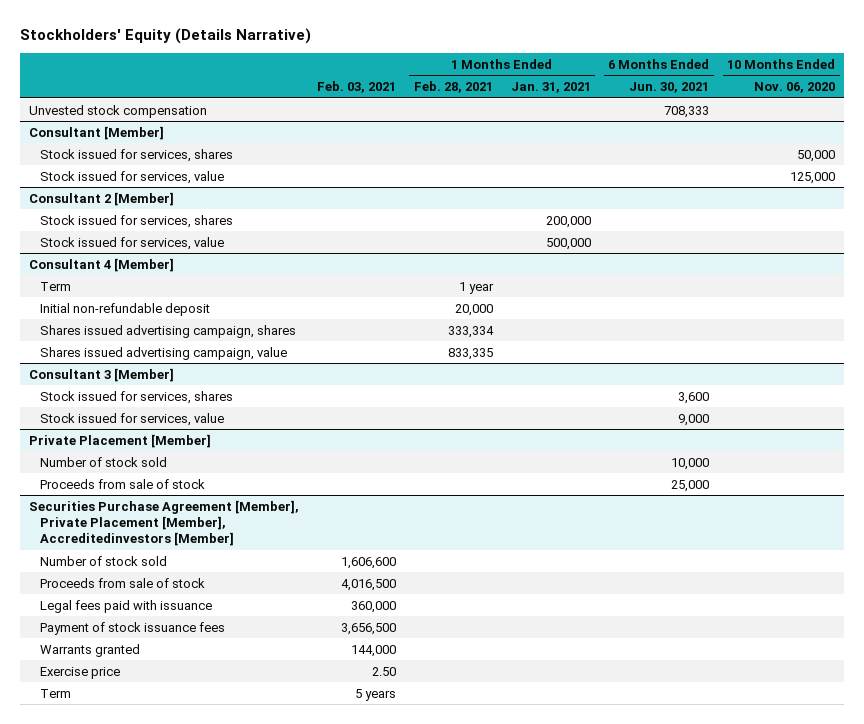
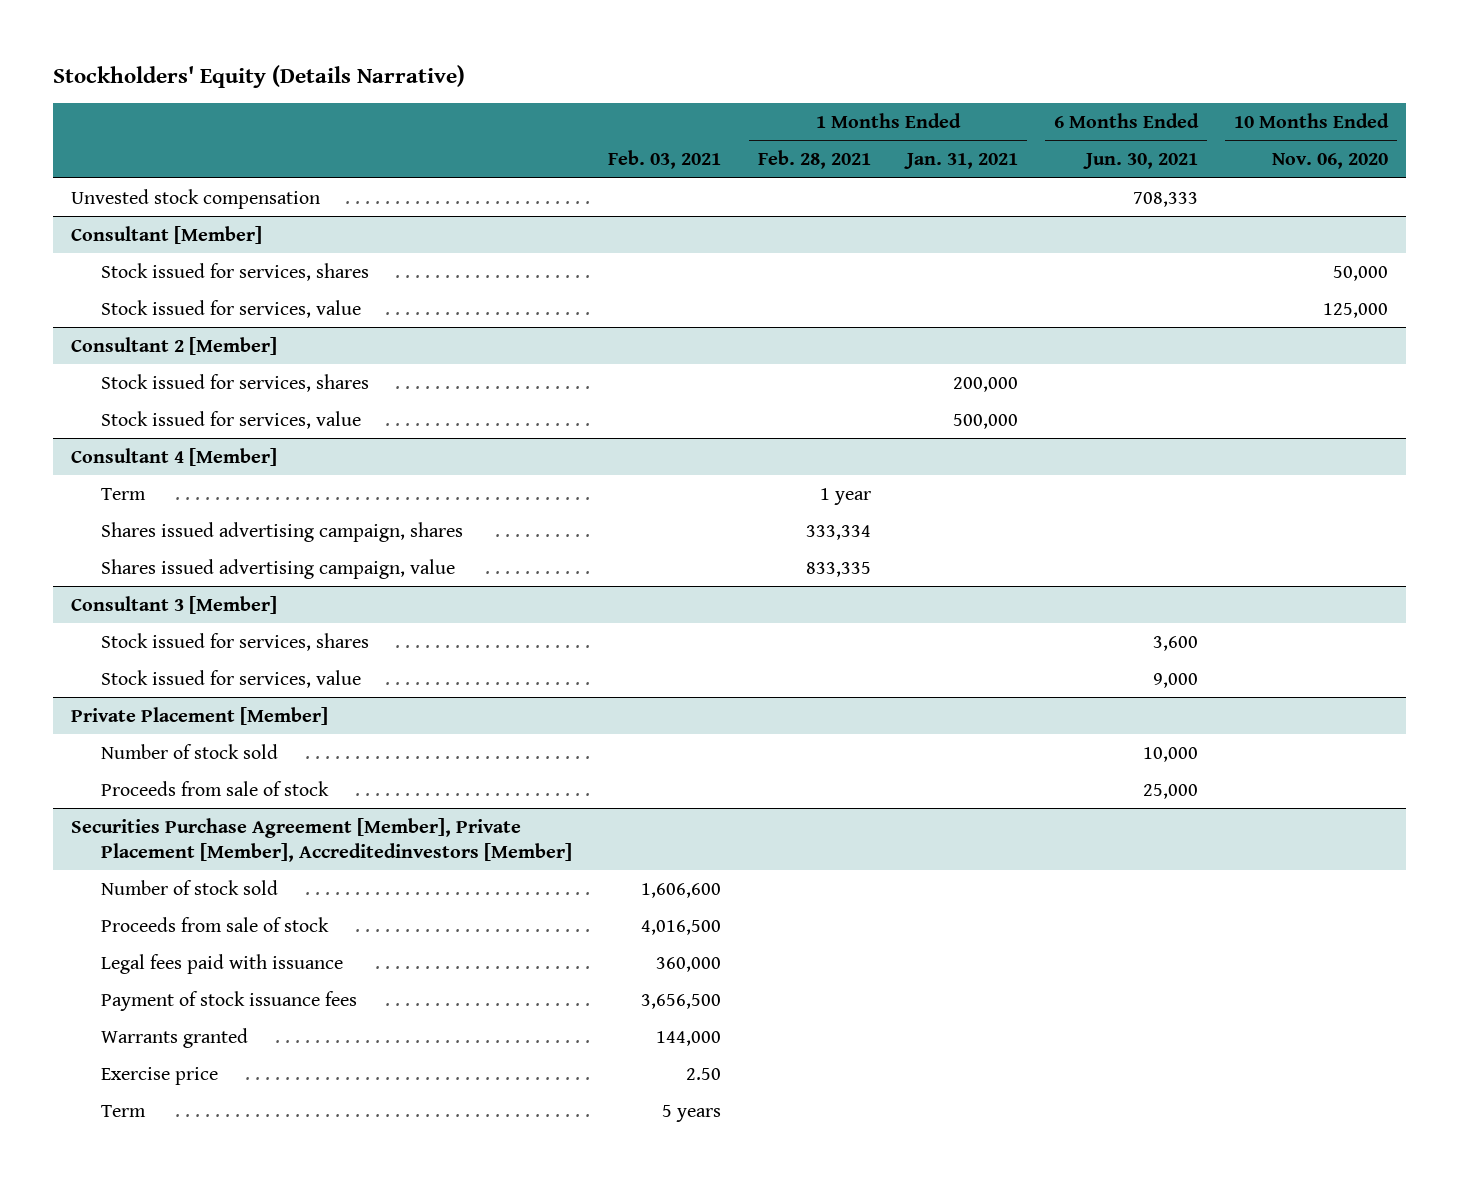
@ Consultant 4 [Member]
- Initial non-refundable deposit | | 20,000 | | |

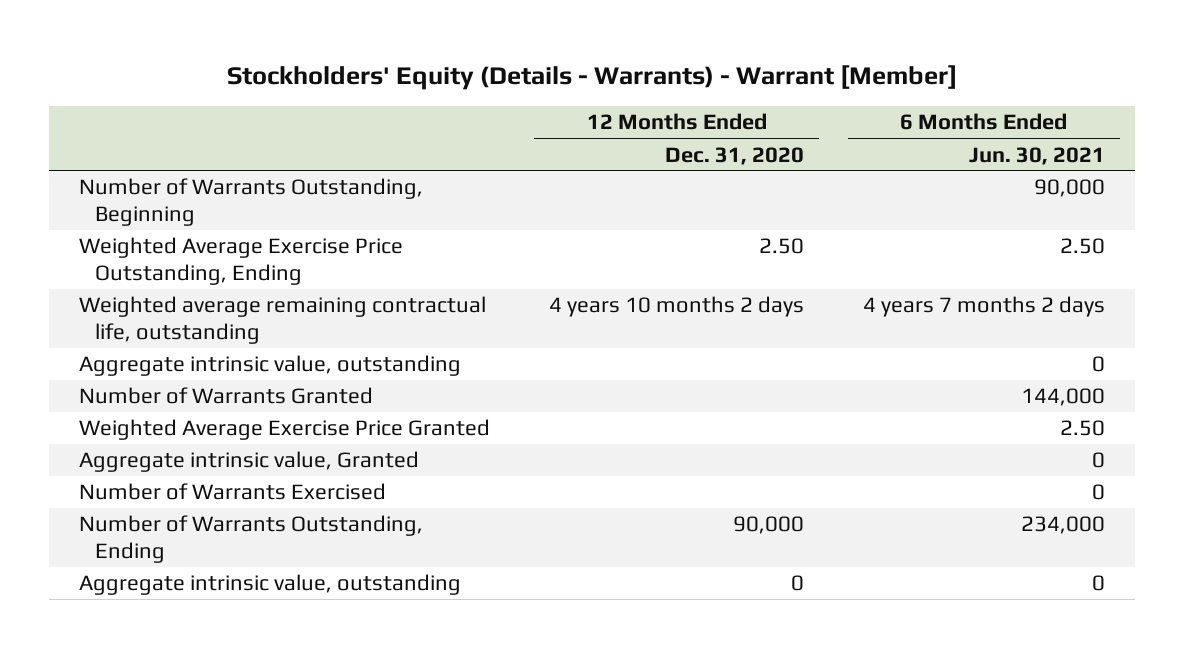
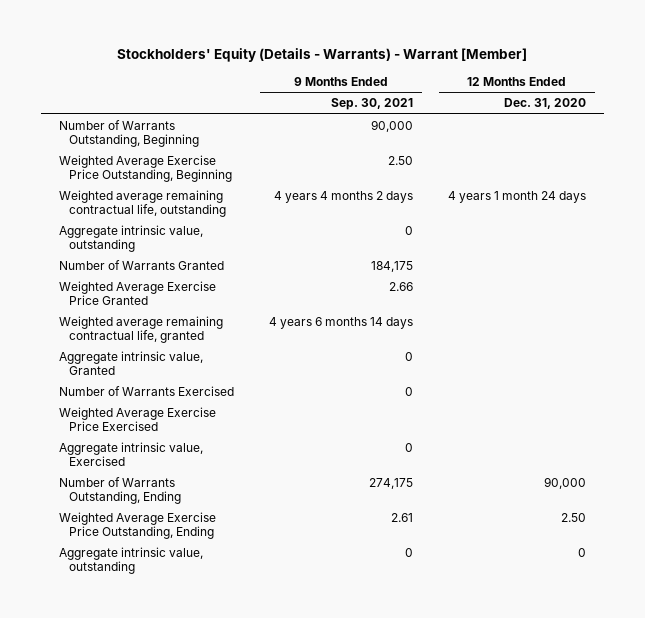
- | 12 Months Ended Dec. 31, 2020 | 6 Months Ended Jun. 30, 2021
+ | 9 Months Ended Sep. 30, 2021 | 12 Months Ended Dec. 31, 2020
- Weighted average remaining contractual life, outstanding | 4 years 10 months 2 days | 4 years 7 months 2 days
+ Weighted Average Exercise Price Outstanding, Beginning | 2.50 |
+ Weighted average remaining contractual life, outstanding | 4 years 4 months 2 days | 4 years 1 month 24 days
+ Weighted average remaining contractual life, granted | 4 years 6 months 14 days |
+ Weighted Average Exercise Price Exercised
+ Aggregate intrinsic value, Exercised | 0 |
moved down: Weighted Average Exercise Price Outstanding, Ending | 2.61 | 2.50

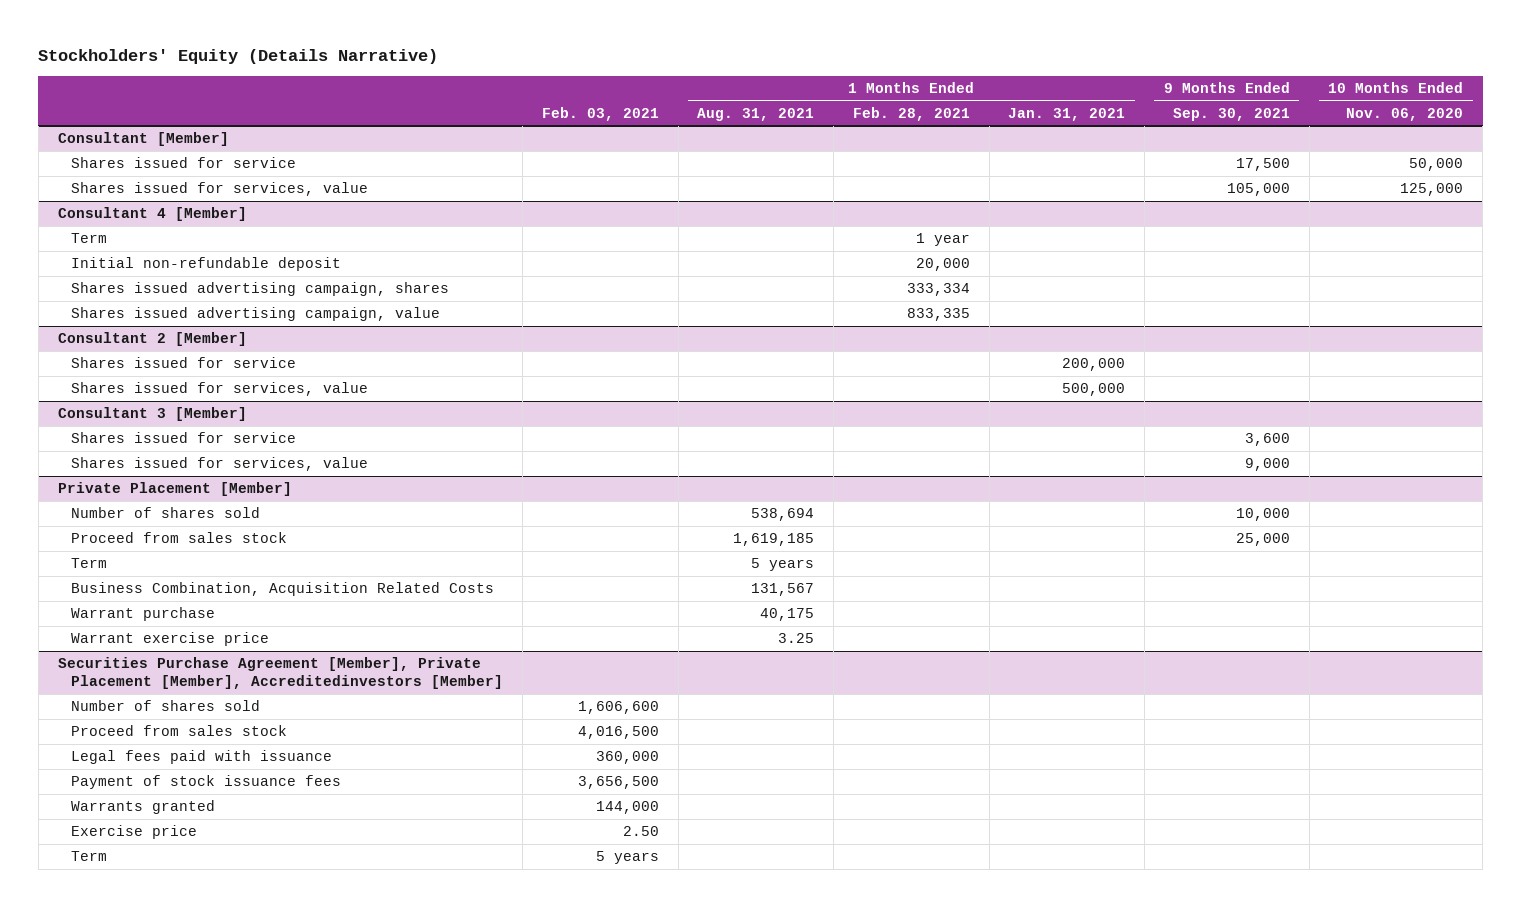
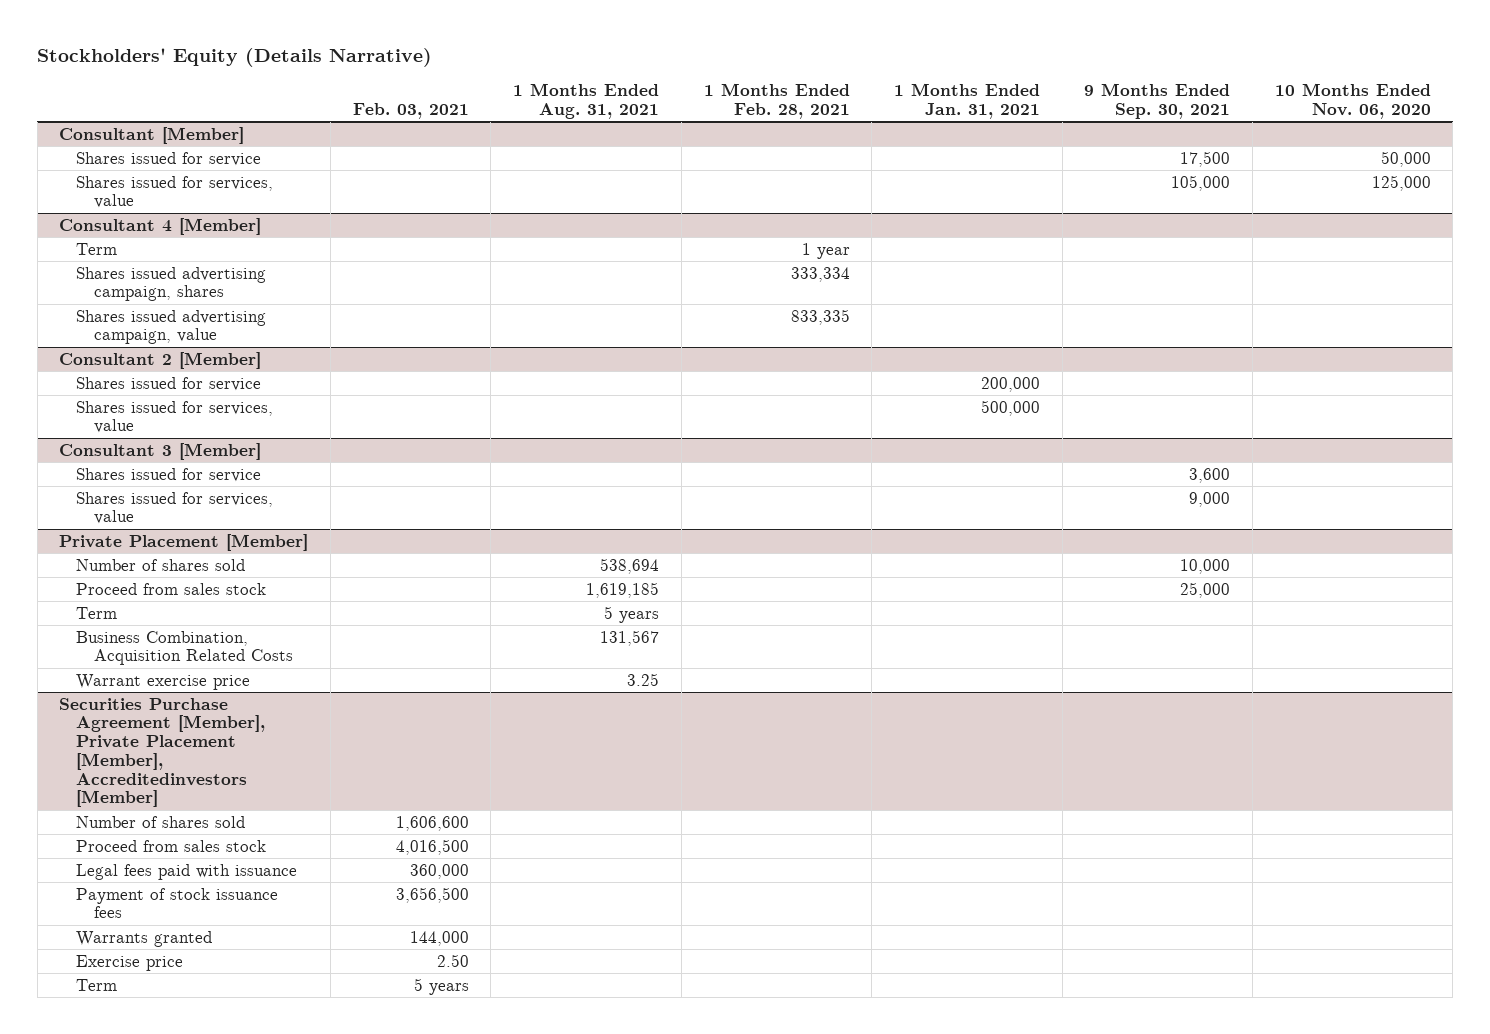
@ Consultant 4 [Member]
- Initial non-refundable deposit | | | 20,000 | | |
@ Private Placement [Member]
- Warrant purchase | | 40,175 | | | |

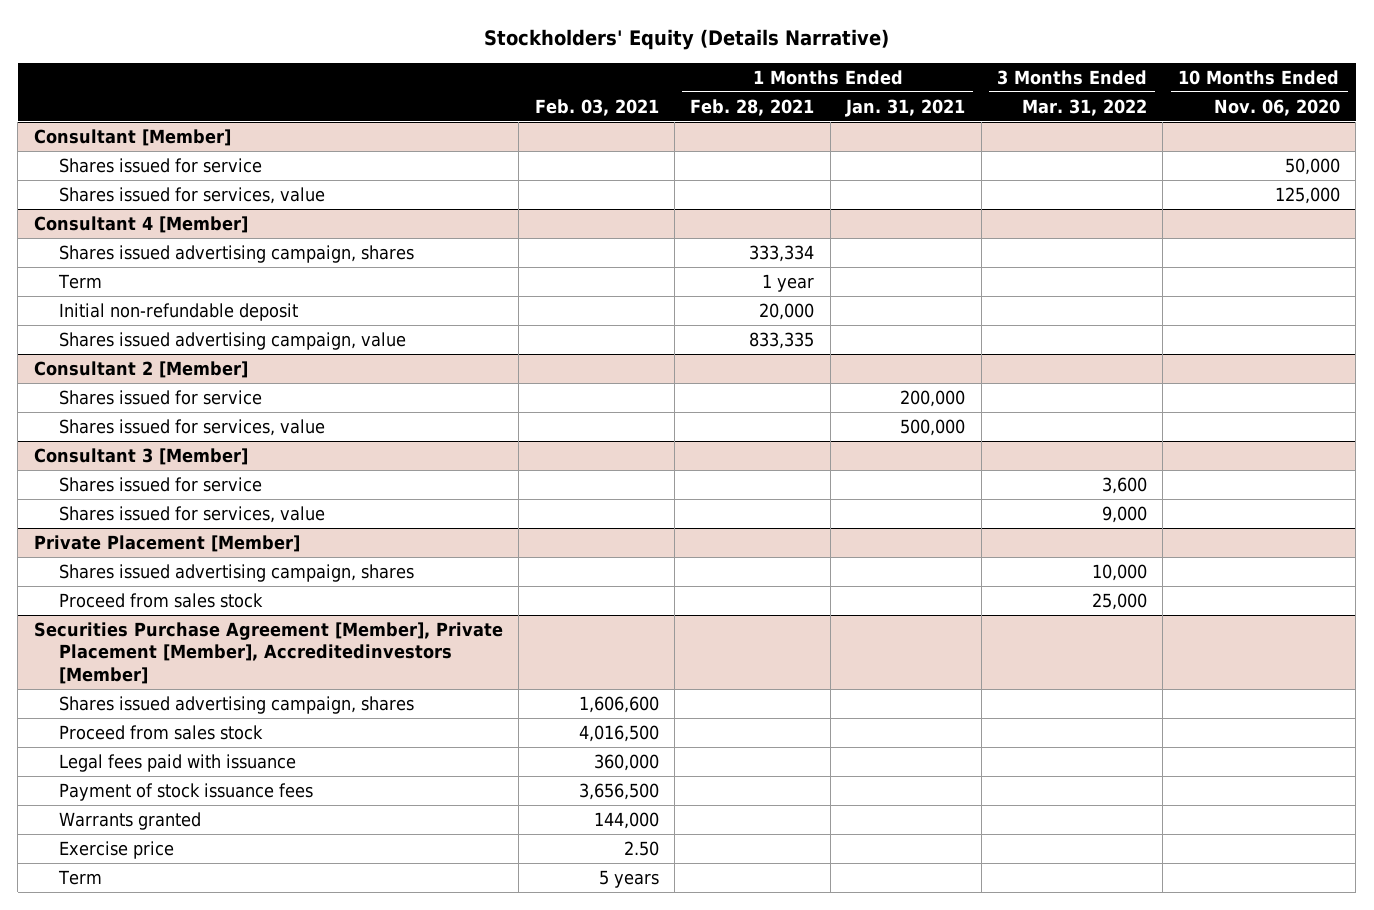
- | Feb. 03, 2021 | 1 Months Ended Aug. 31, 2021 | 1 Months Ended Feb. 28, 2021 | 1 Months Ended Jan. 31, 2021 | 9 Months Ended Sep. 30, 2021 | 10 Months Ended Nov. 06, 2020
+ | Feb. 03, 2021 | 1 Months Ended Feb. 28, 2021 | 1 Months Ended Jan. 31, 2021 | 3 Months Ended Mar. 31, 2022 | 10 Months Ended Nov. 06, 2020
@ Consultant 4 [Member]
moved down: Term | | 1 year | | |
+ Initial non-refundable deposit | | 20,000 | | |
@ Private Placement [Member]
- Number of shares sold | | 538,694 | | | 10,000 |
+ Shares issued advertising campaign, shares | | | | 10,000 |
- Term | | 5 years | | | |
- Business Combination, Acquisition Related Costs | | 131,567 | | | |
- Warrant exercise price | | 3.25 | | | |
@ Securities Purchase Agreement [Member], Private Placement [Member], Accreditedinvestors [Member]
- Number of shares sold | 1,606,600 | | | | |
+ Shares issued advertising campaign, shares | 1,606,600 | | | |

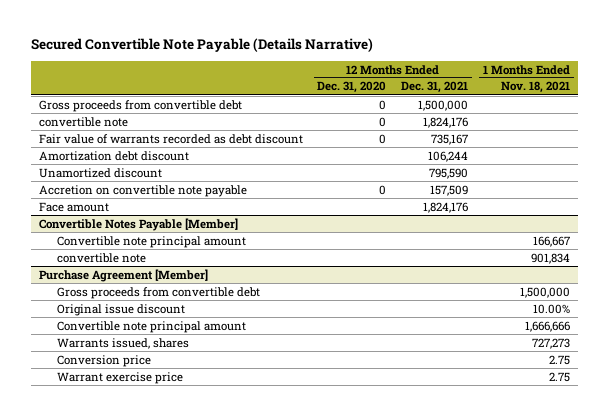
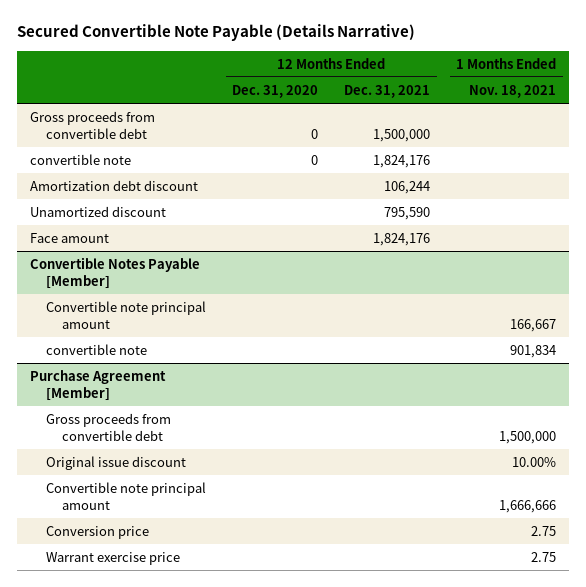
- Fair value of warrants recorded as debt discount | 0 | 735,167 |
- Accretion on convertible note payable | 0 | 157,509 |
@ Purchase Agreement [Member]
- Warrants issued, shares | | | 727,273

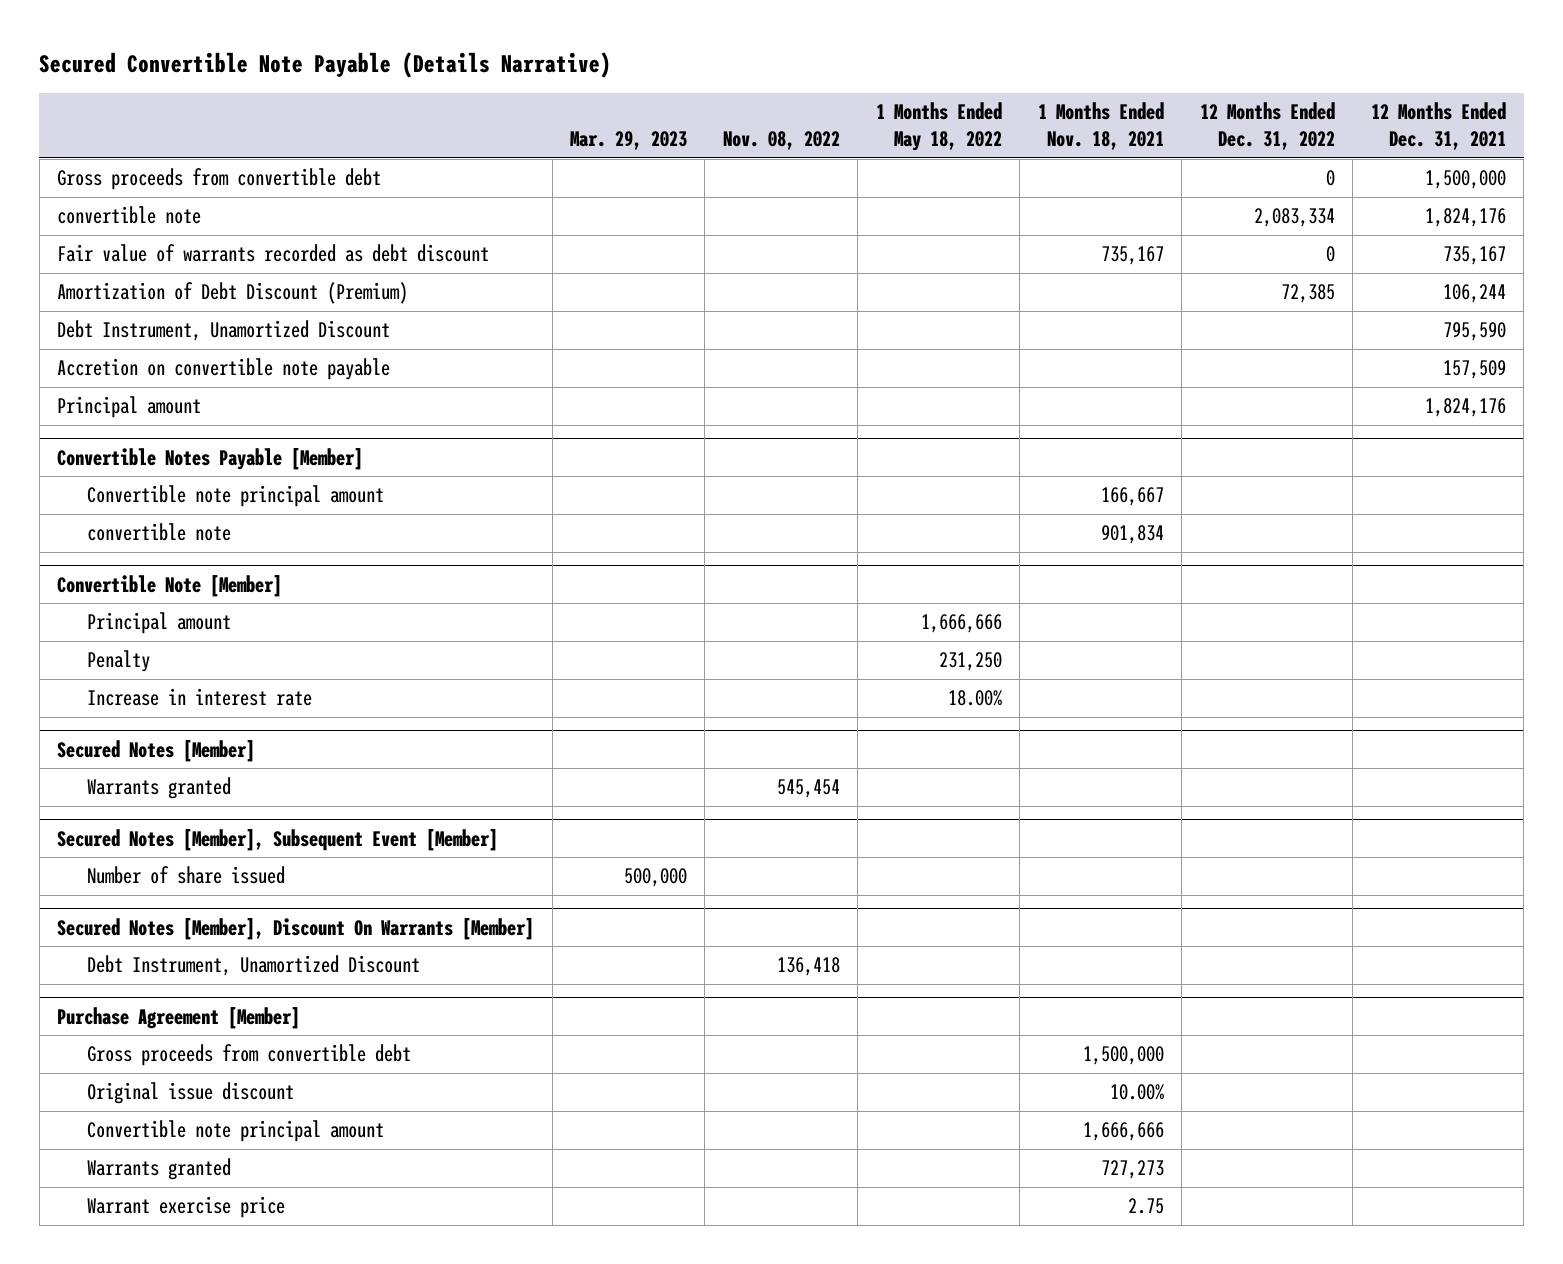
- | 12 Months Ended Dec. 31, 2020 | 12 Months Ended Dec. 31, 2021 | 1 Months Ended Nov. 18, 2021
+ | Mar. 29, 2023 | Nov. 08, 2022 | 1 Months Ended May 18, 2022 | 1 Months Ended Nov. 18, 2021 | 12 Months Ended Dec. 31, 2022 | 12 Months Ended Dec. 31, 2021
- Amortization debt discount | | 106,244 |
- Unamortized discount | | 795,590 |
- Face amount | | 1,824,176 |
+ Fair value of warrants recorded as debt discount | | | | 735,167 | 0 | 735,167
+ Amortization of Debt Discount (Premium) | | | | | 72,385 | 106,244
+ Debt Instrument, Unamortized Discount | | | | | | 795,590
+ Accretion on convertible note payable | | | | | | 157,509
+ Principal amount | | | | | | 1,824,176
+ Convertible Note [Member]
+ Principal amount | | | 1,666,666 | | |
+ Penalty | | | 231,250 | | |
+ Increase in interest rate | | | 18.00% | | |
+ Secured Notes [Member]
+ Warrants granted | | 545,454 | | | |
+ Secured Notes [Member], Subsequent Event [Member]
+ Number of share issued | 500,000 | | | | |
+ Secured Notes [Member], Discount On Warrants [Member]
+ Debt Instrument, Unamortized Discount | | 136,418 | | | |
@ Purchase Agreement [Member]
- Conversion price | | | 2.75
+ Warrants granted | | | | 727,273 | |

